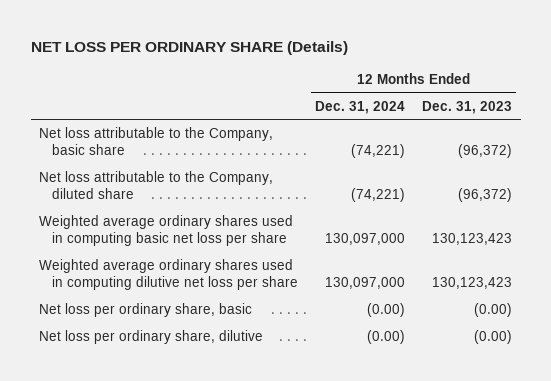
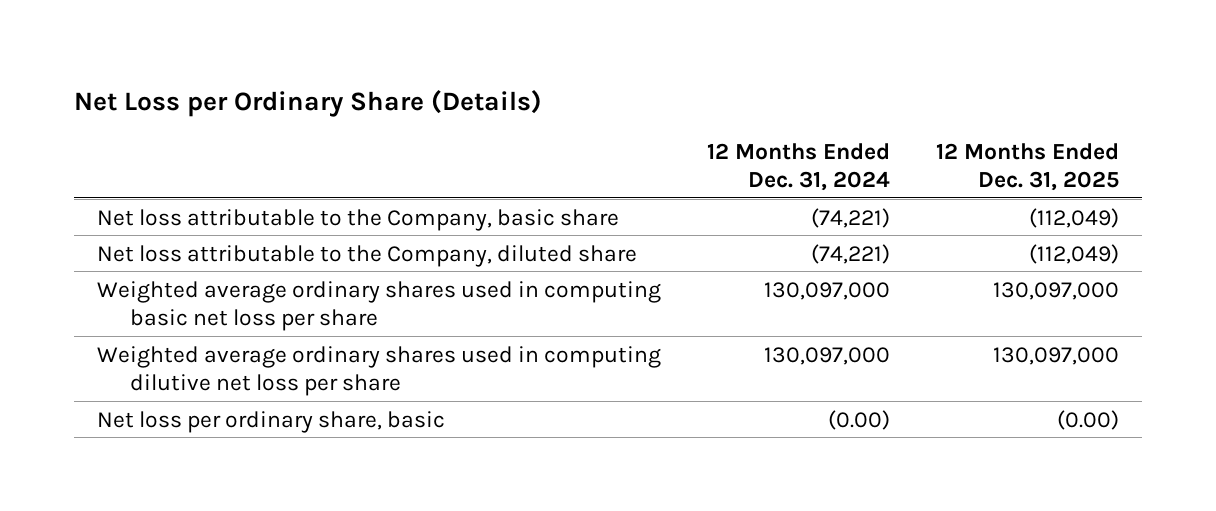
- NET LOSS PER ORDINARY SHARE (Details)
+ Net Loss per Ordinary Share (Details)
- | 12 Months Ended Dec. 31, 2024 | 12 Months Ended Dec. 31, 2023
+ | 12 Months Ended Dec. 31, 2024 | 12 Months Ended Dec. 31, 2025
- Net loss per ordinary share, dilutive | (0.00) | (0.00)

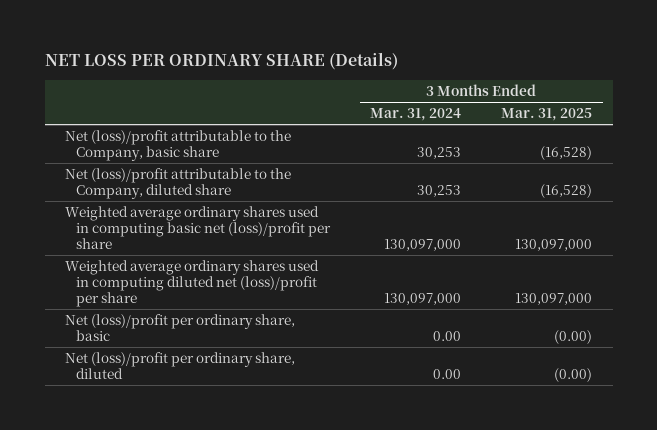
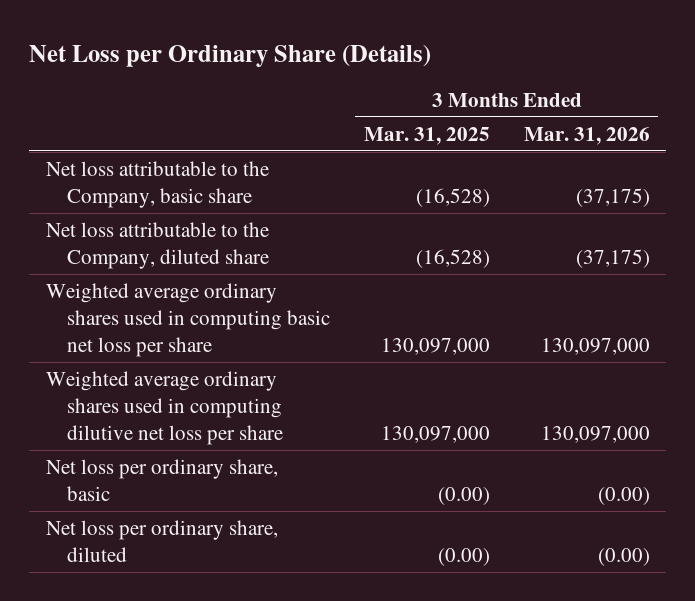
- NET LOSS PER ORDINARY SHARE (Details)
+ Net Loss per Ordinary Share (Details)
- | 3 Months Ended Mar. 31, 2024 | 3 Months Ended Mar. 31, 2025
+ | 3 Months Ended Mar. 31, 2025 | 3 Months Ended Mar. 31, 2026
- Net (loss)/profit attributable to the Company, basic share | 30,253 | (16,528)
- Net (loss)/profit attributable to the Company, diluted share | 30,253 | (16,528)
- Weighted average ordinary shares used in computing basic net (loss)/profit per share | 130,097,000 | 130,097,000
- Weighted average ordinary shares used in computing diluted net (loss)/profit per share | 130,097,000 | 130,097,000
- Net (loss)/profit per ordinary share, basic | 0.00 | (0.00)
- Net (loss)/profit per ordinary share, diluted | 0.00 | (0.00)
+ Net loss attributable to the Company, basic share | (16,528) | (37,175)
+ Net loss attributable to the Company, diluted share | (16,528) | (37,175)
+ Weighted average ordinary shares used in computing basic net loss per share | 130,097,000 | 130,097,000
+ Weighted average ordinary shares used in computing dilutive net loss per share | 130,097,000 | 130,097,000
+ Net loss per ordinary share, basic | (0.00) | (0.00)
+ Net loss per ordinary share, diluted | (0.00) | (0.00)

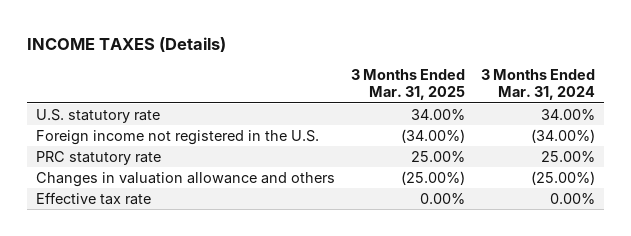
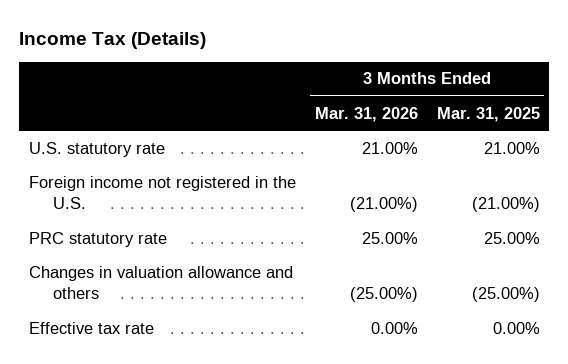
- INCOME TAXES (Details)
+ Income Tax (Details)
- | 3 Months Ended Mar. 31, 2025 | 3 Months Ended Mar. 31, 2024
+ | 3 Months Ended Mar. 31, 2026 | 3 Months Ended Mar. 31, 2025
- U.S. statutory rate | 34.00% | 34.00%
- Foreign income not registered in the U.S. | (34.00%) | (34.00%)
+ U.S. statutory rate | 21.00% | 21.00%
+ Foreign income not registered in the U.S. | (21.00%) | (21.00%)

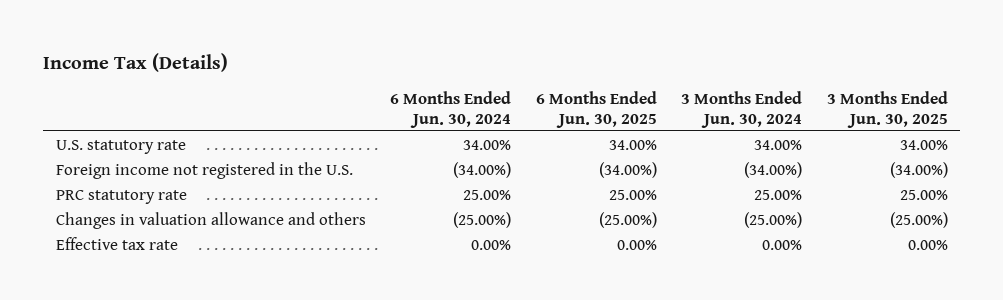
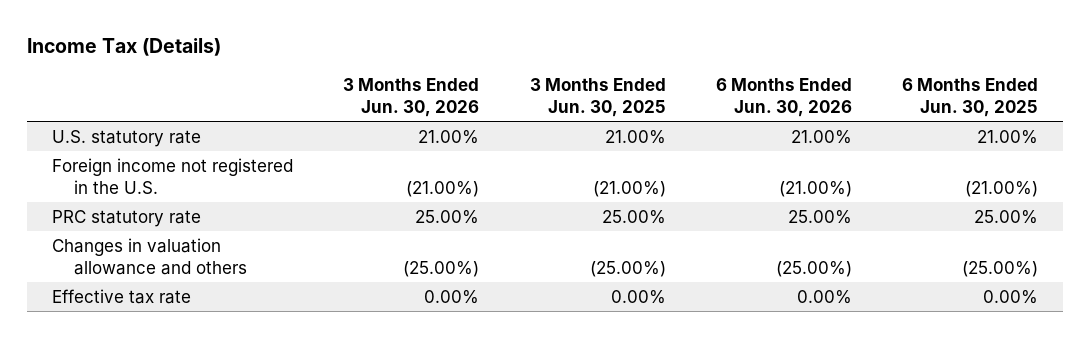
- | 6 Months Ended Jun. 30, 2024 | 6 Months Ended Jun. 30, 2025 | 3 Months Ended Jun. 30, 2024 | 3 Months Ended Jun. 30, 2025
+ | 3 Months Ended Jun. 30, 2026 | 3 Months Ended Jun. 30, 2025 | 6 Months Ended Jun. 30, 2026 | 6 Months Ended Jun. 30, 2025
- U.S. statutory rate | 34.00% | 34.00% | 34.00% | 34.00%
- Foreign income not registered in the U.S. | (34.00%) | (34.00%) | (34.00%) | (34.00%)
+ U.S. statutory rate | 21.00% | 21.00% | 21.00% | 21.00%
+ Foreign income not registered in the U.S. | (21.00%) | (21.00%) | (21.00%) | (21.00%)

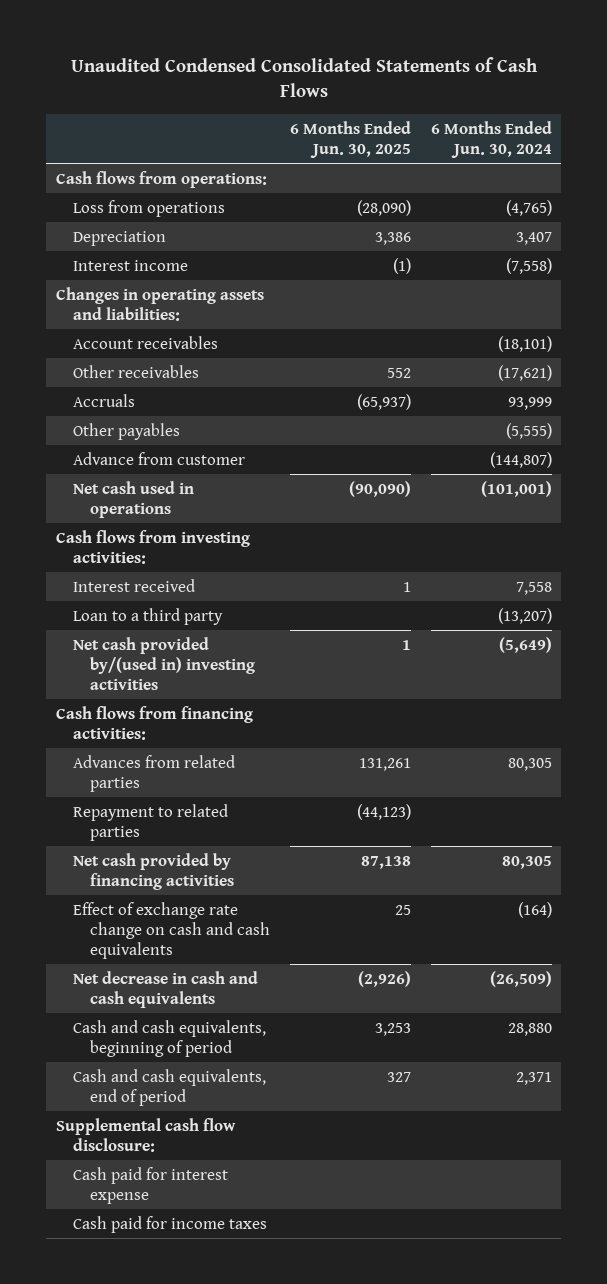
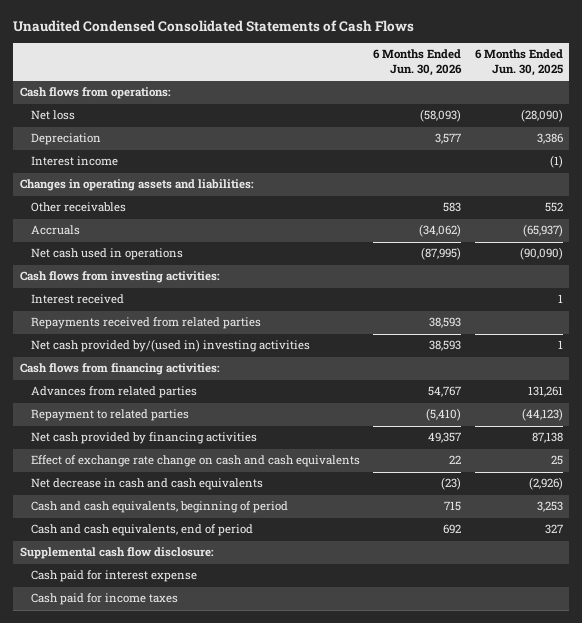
- | 6 Months Ended Jun. 30, 2025 | 6 Months Ended Jun. 30, 2024
+ | 6 Months Ended Jun. 30, 2026 | 6 Months Ended Jun. 30, 2025
- Loss from operations | (28,090) | (4,765)
+ Net loss | (58,093) | (28,090)
- Account receivables | | (18,101)
- Other payables | | (5,555)
- Advance from customer | | (144,807)
- Loan to a third party | | (13,207)
+ Repayments received from related parties | 38,593 |

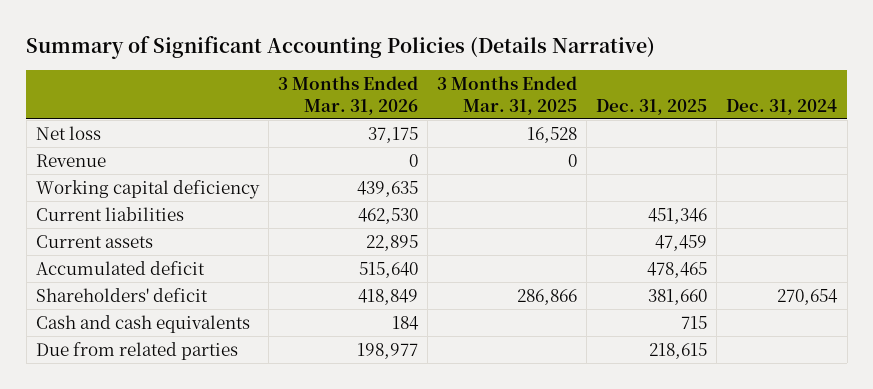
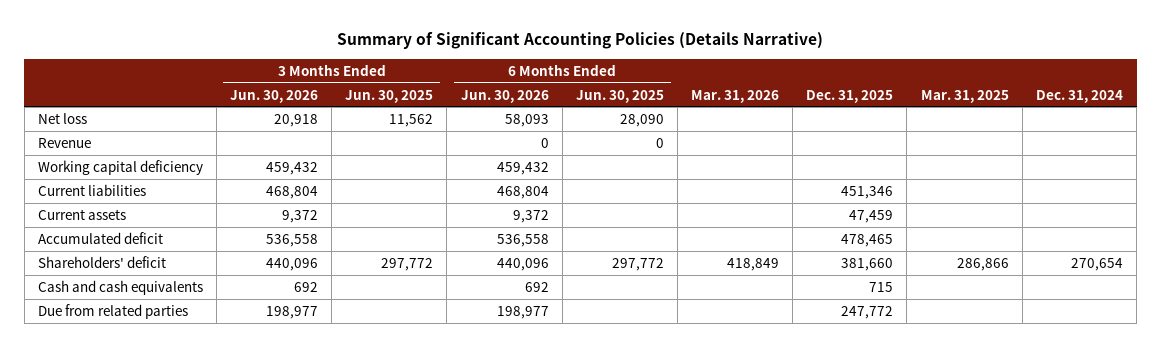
- | 3 Months Ended Mar. 31, 2026 | 3 Months Ended Mar. 31, 2025 | Dec. 31, 2025 | Dec. 31, 2024
+ | 3 Months Ended Jun. 30, 2026 | 3 Months Ended Jun. 30, 2025 | 6 Months Ended Jun. 30, 2026 | 6 Months Ended Jun. 30, 2025 | Mar. 31, 2026 | Dec. 31, 2025 | Mar. 31, 2025 | Dec. 31, 2024
- Due from related parties | 198,977 | | 218,615 |
+ Due from related parties | 198,977 | | 198,977 | | | 247,772 | |

